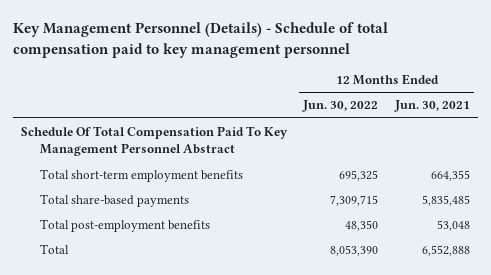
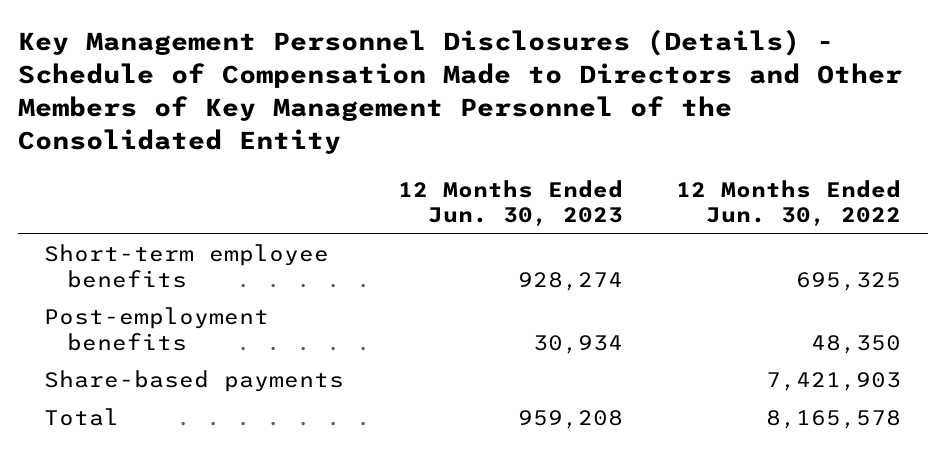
- Key Management Personnel (Details) - Schedule of total compensation paid to key management personnel
+ Key Management Personnel Disclosures (Details) - Schedule of Compensation Made to Directors and Other Members of Key Management Personnel of the Consolidated Entity
- | 12 Months Ended Jun. 30, 2022 | 12 Months Ended Jun. 30, 2021
+ | 12 Months Ended Jun. 30, 2023 | 12 Months Ended Jun. 30, 2022
- Schedule Of Total Compensation Paid To Key Management Personnel Abstract
- Total short-term employment benefits | 695,325 | 664,355
- Total share-based payments | 7,309,715 | 5,835,485
- Total post-employment benefits | 48,350 | 53,048
- Total | 8,053,390 | 6,552,888
+ Short-term employee benefits | 928,274 | 695,325
+ Post-employment benefits | 30,934 | 48,350
+ Share-based payments | | 7,421,903
+ Total | 959,208 | 8,165,578

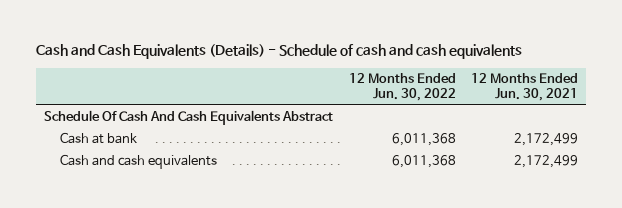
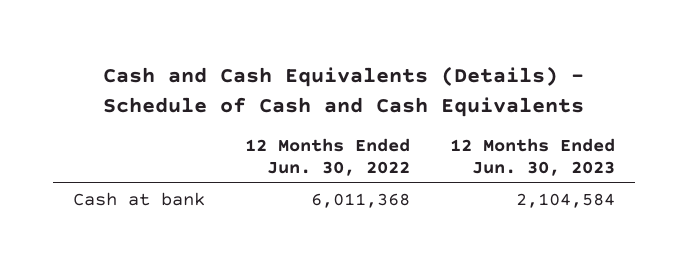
- Cash and Cash Equivalents (Details) - Schedule of cash and cash equivalents
+ Cash and Cash Equivalents (Details) - Schedule of Cash and Cash Equivalents
- | 12 Months Ended Jun. 30, 2022 | 12 Months Ended Jun. 30, 2021
+ | 12 Months Ended Jun. 30, 2022 | 12 Months Ended Jun. 30, 2023
- Schedule Of Cash And Cash Equivalents Abstract
- Cash and cash equivalents | 6,011,368 | 2,172,499

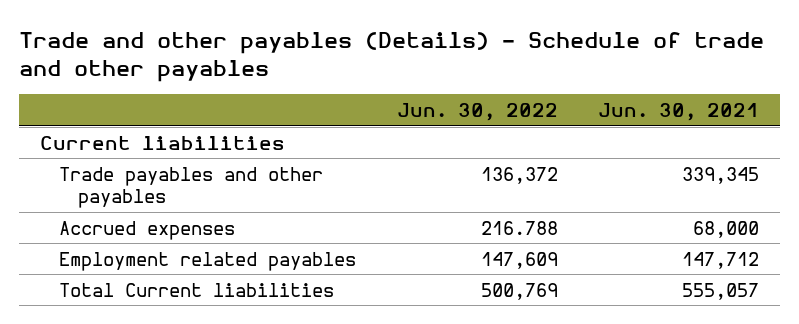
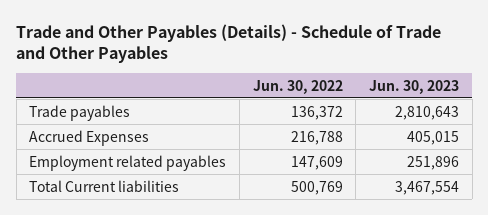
- Trade and other payables (Details) - Schedule of trade and other payables
+ Trade and Other Payables (Details) - Schedule of Trade and Other Payables
- | Jun. 30, 2022 | Jun. 30, 2021
+ | Jun. 30, 2022 | Jun. 30, 2023
- Current liabilities
- Trade payables and other payables | 136,372 | 339,345
- Accrued expenses | 216.788 | 68,000
+ Trade payables | 136,372 | 2,810,643
+ Accrued Expenses | 216,788 | 405,015

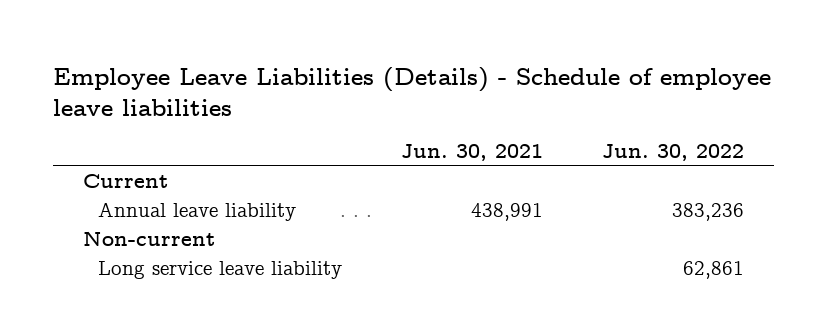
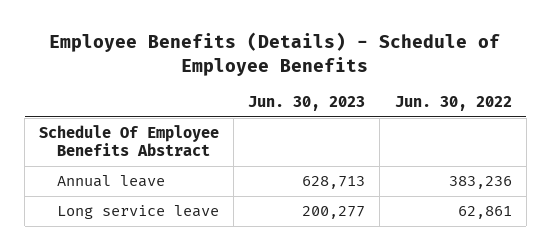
- Employee Leave Liabilities (Details) - Schedule of employee leave liabilities
+ Employee Benefits (Details) - Schedule of Employee Benefits
- | Jun. 30, 2021 | Jun. 30, 2022
+ | Jun. 30, 2023 | Jun. 30, 2022
- Current
- Annual leave liability | 438,991 | 383,236
- Non-current
- Long service leave liability | | 62,861
+ Schedule Of Employee Benefits Abstract
+ Annual leave | 628,713 | 383,236
+ Long service leave | 200,277 | 62,861

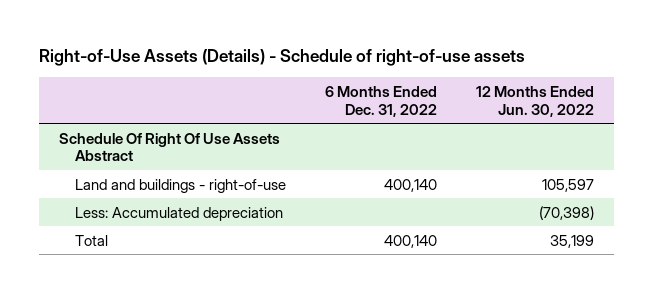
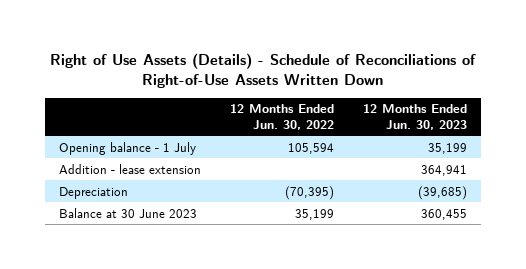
- Right-of-Use Assets (Details) - Schedule of right-of-use assets
+ Right of Use Assets (Details) - Schedule of Reconciliations of Right-of-Use Assets Written Down
- | 6 Months Ended Dec. 31, 2022 | 12 Months Ended Jun. 30, 2022
+ | 12 Months Ended Jun. 30, 2022 | 12 Months Ended Jun. 30, 2023
- Schedule Of Right Of Use Assets Abstract
- Land and buildings - right-of-use | 400,140 | 105,597
- Less: Accumulated depreciation | | (70,398)
- Total | 400,140 | 35,199
+ Opening balance - 1 July | 105,594 | 35,199
+ Addition - lease extension | | 364,941
+ Depreciation | (70,395) | (39,685)
+ Balance at 30 June 2023 | 35,199 | 360,455

